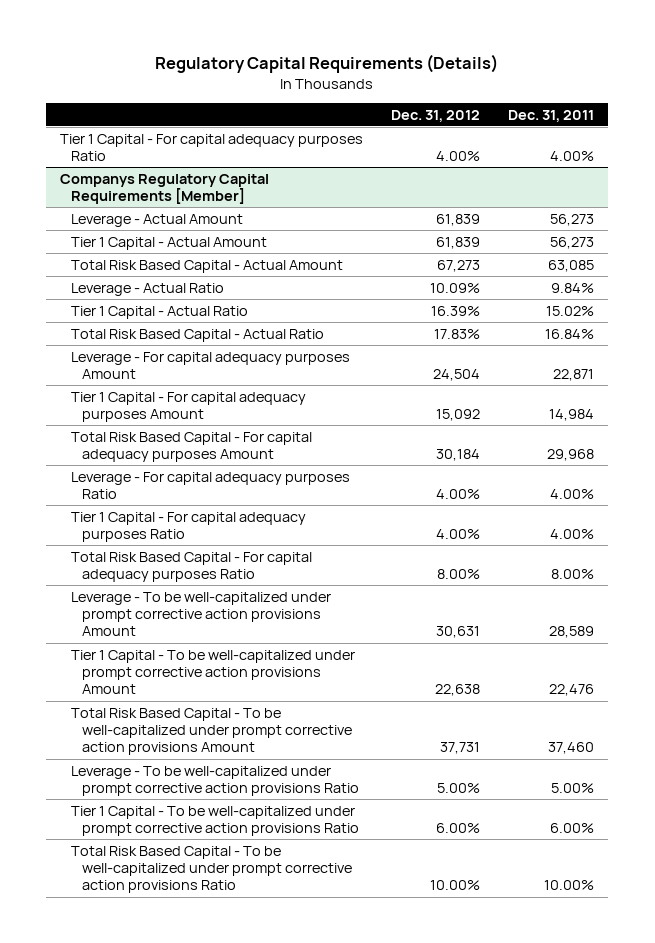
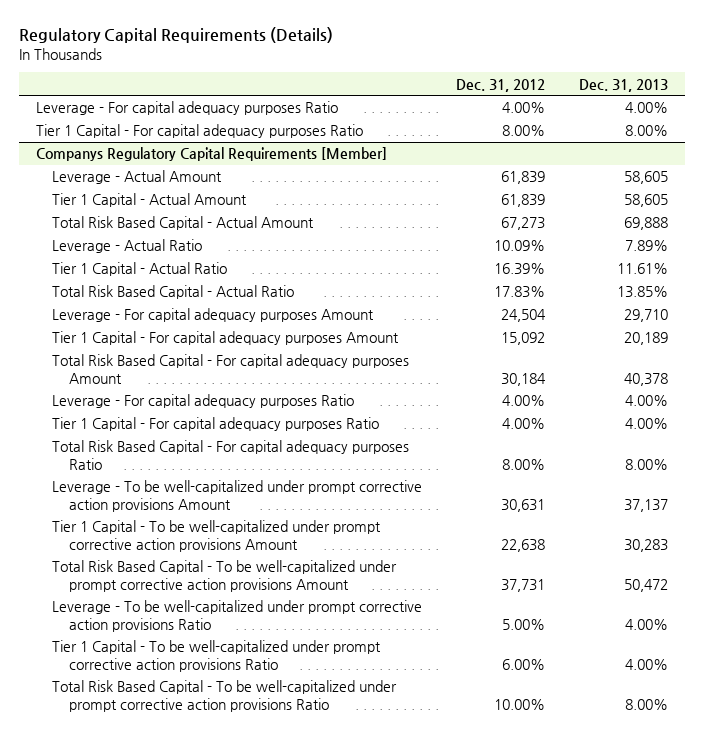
- | Dec. 31, 2012 | Dec. 31, 2011
+ | Dec. 31, 2012 | Dec. 31, 2013
- Tier 1 Capital - For capital adequacy purposes Ratio | 4.00% | 4.00%
+ Leverage - For capital adequacy purposes Ratio | 4.00% | 4.00%
+ Tier 1 Capital - For capital adequacy purposes Ratio | 8.00% | 8.00%

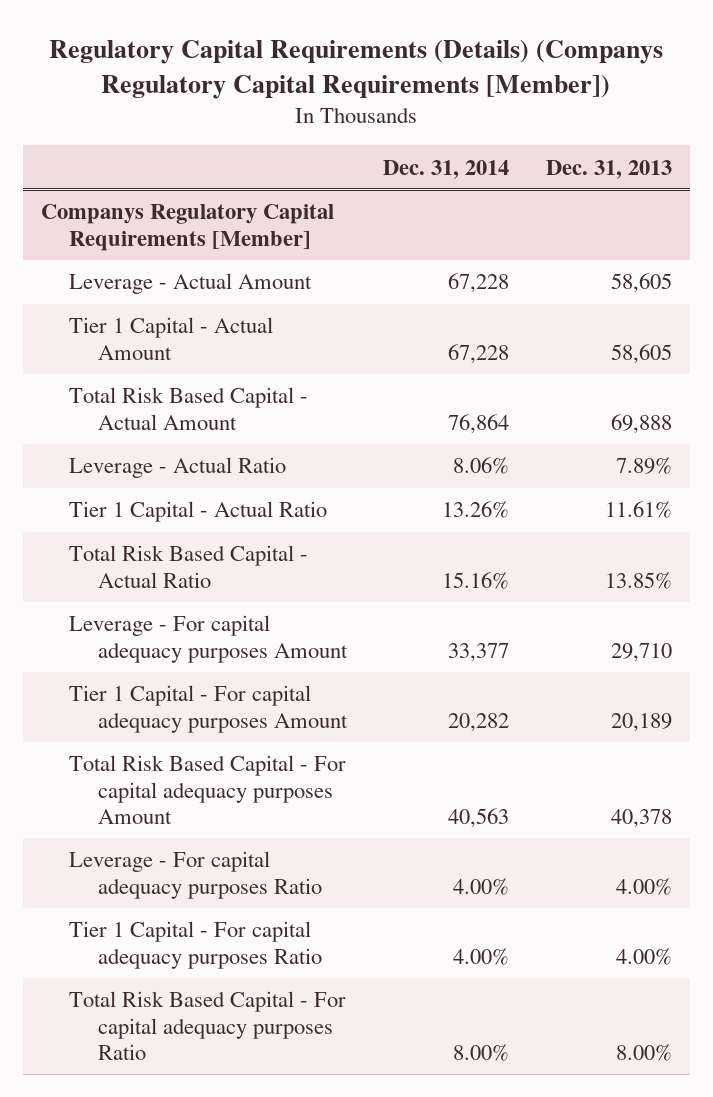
- Regulatory Capital Requirements (Details)
+ Regulatory Capital Requirements (Details) (Companys Regulatory Capital Requirements [Member])
- | Dec. 31, 2012 | Dec. 31, 2013
+ | Dec. 31, 2014 | Dec. 31, 2013
- Leverage - For capital adequacy purposes Ratio | 4.00% | 4.00%
- Tier 1 Capital - For capital adequacy purposes Ratio | 8.00% | 8.00%
@ Companys Regulatory Capital Requirements [Member]
- Leverage - To be well-capitalized under prompt corrective action provisions Amount | 30,631 | 37,137
- Tier 1 Capital - To be well-capitalized under prompt corrective action provisions Amount | 22,638 | 30,283
- Total Risk Based Capital - To be well-capitalized under prompt corrective action provisions Amount | 37,731 | 50,472
- Leverage - To be well-capitalized under prompt corrective action provisions Ratio | 5.00% | 4.00%
- Tier 1 Capital - To be well-capitalized under prompt corrective action provisions Ratio | 6.00% | 4.00%
- Total Risk Based Capital - To be well-capitalized under prompt corrective action provisions Ratio | 10.00% | 8.00%

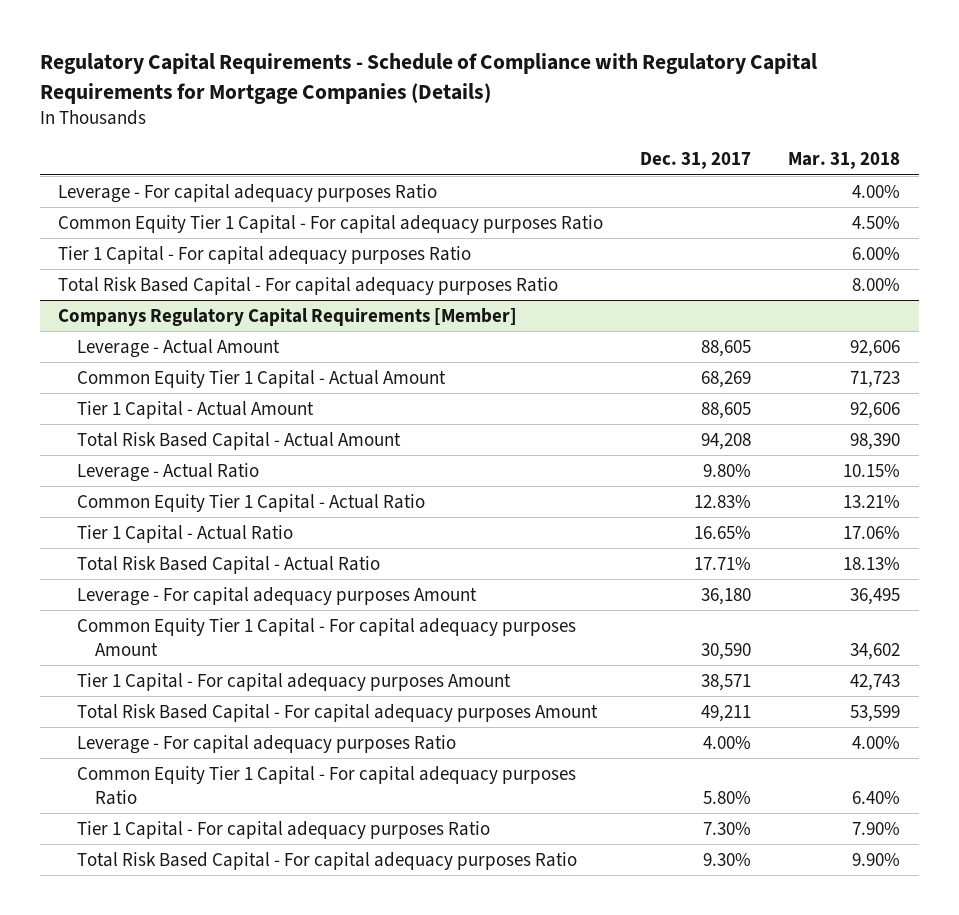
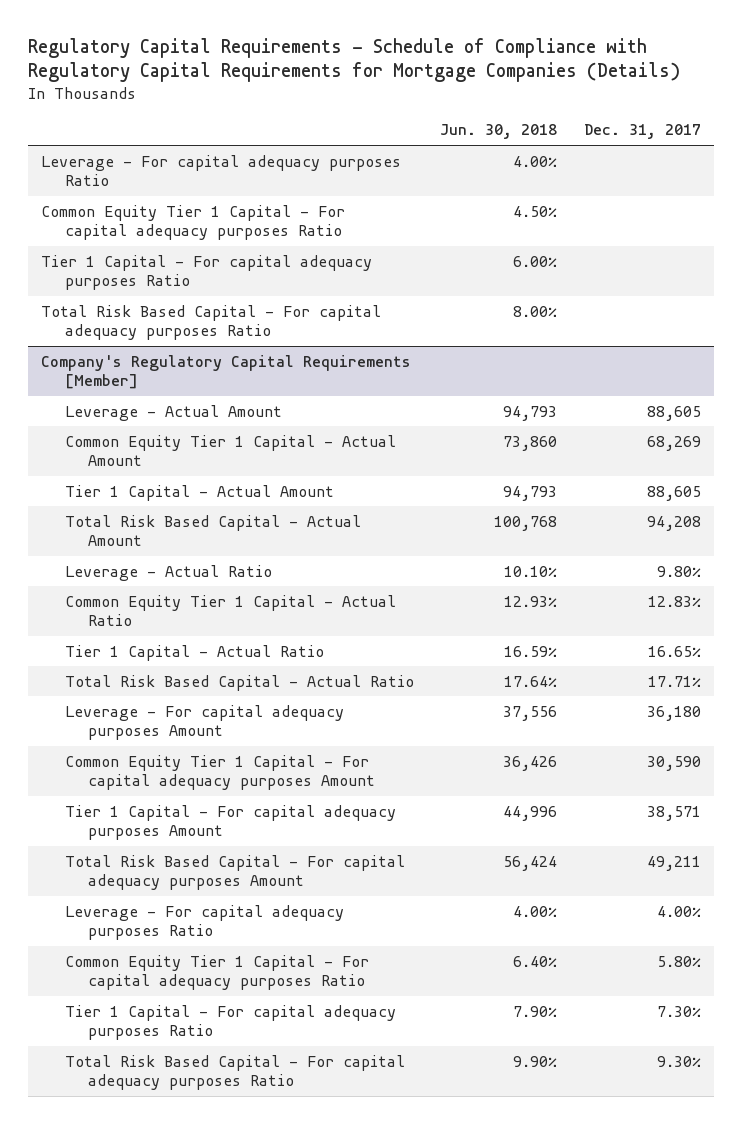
- | Dec. 31, 2017 | Mar. 31, 2018
+ | Jun. 30, 2018 | Dec. 31, 2017
- Companys Regulatory Capital Requirements [Member]
+ Company's Regulatory Capital Requirements [Member]

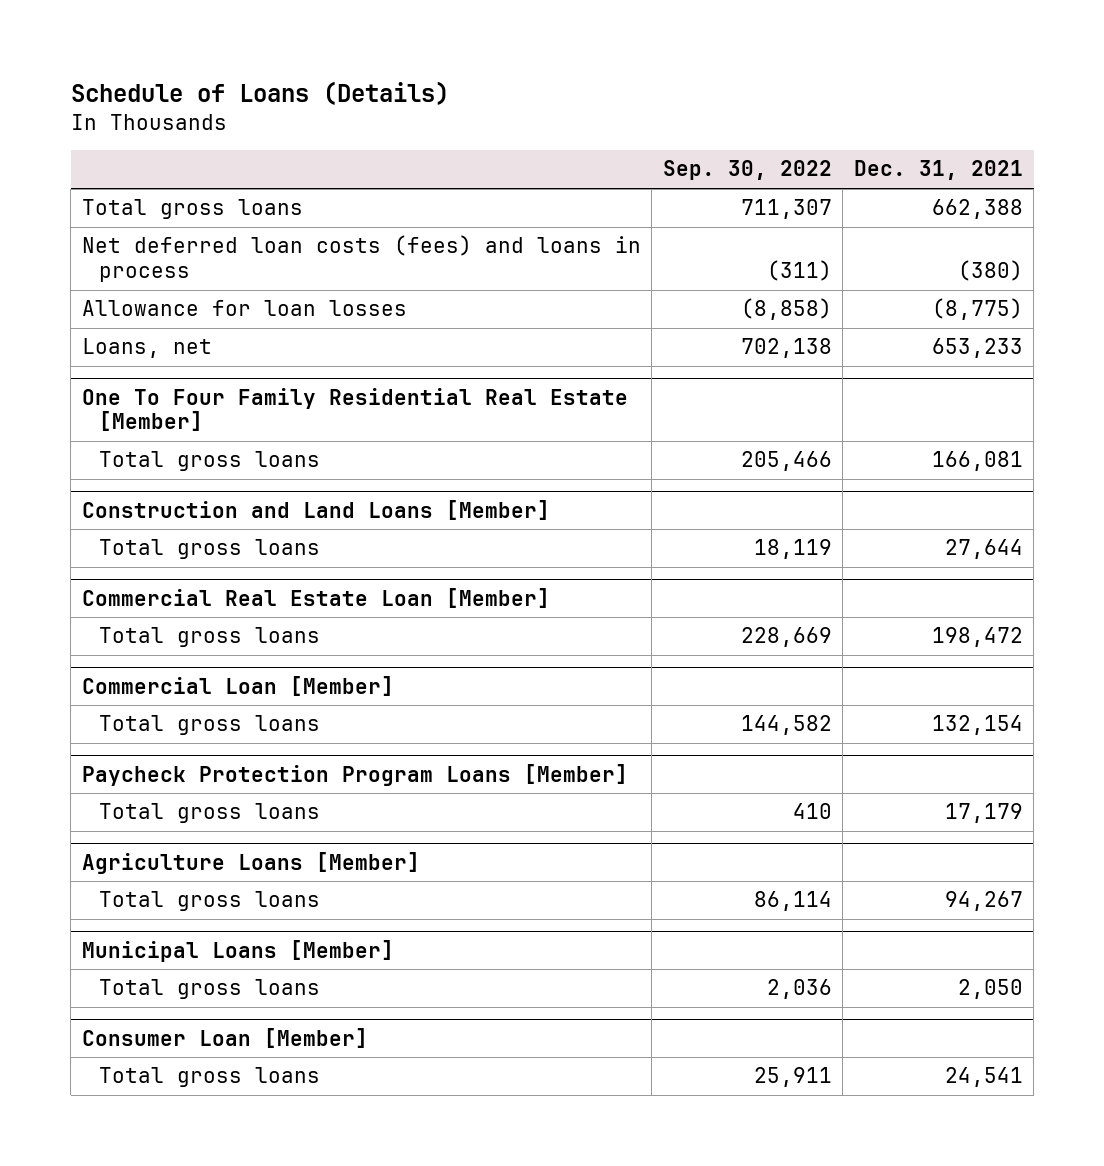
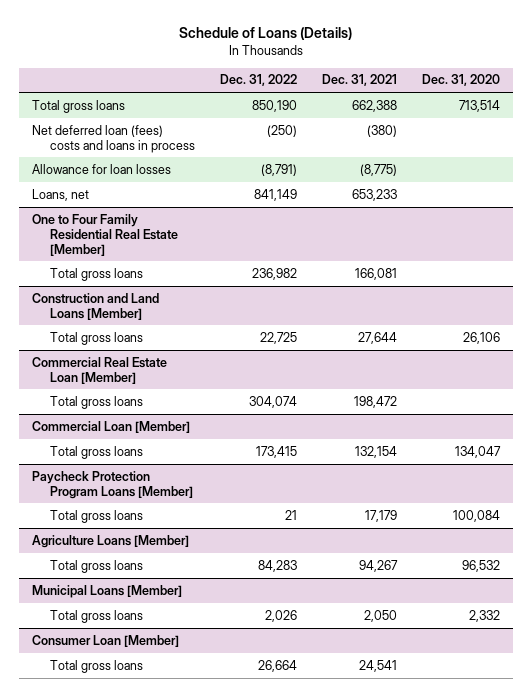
- | Sep. 30, 2022 | Dec. 31, 2021
+ | Dec. 31, 2022 | Dec. 31, 2021 | Dec. 31, 2020
- Net deferred loan costs (fees) and loans in process | (311) | (380)
+ Net deferred loan (fees) costs and loans in process | (250) | (380) |
- One To Four Family Residential Real Estate [Member]
+ One to Four Family Residential Real Estate [Member]

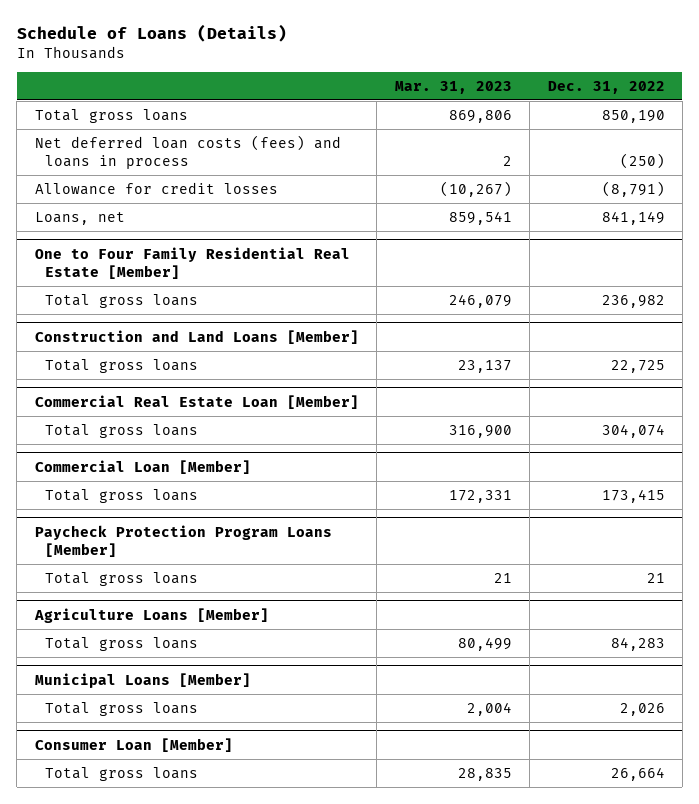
- | Dec. 31, 2022 | Dec. 31, 2021 | Dec. 31, 2020
+ | Mar. 31, 2023 | Dec. 31, 2022
- Net deferred loan (fees) costs and loans in process | (250) | (380) |
- Allowance for loan losses | (8,791) | (8,775) |
+ Net deferred loan costs (fees) and loans in process | 2 | (250)
+ Allowance for credit losses | (10,267) | (8,791)

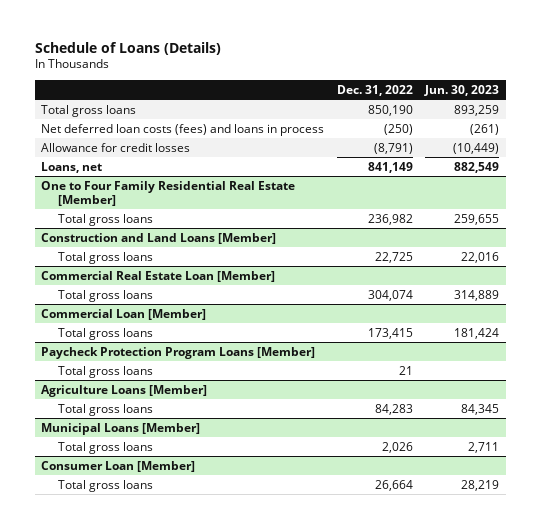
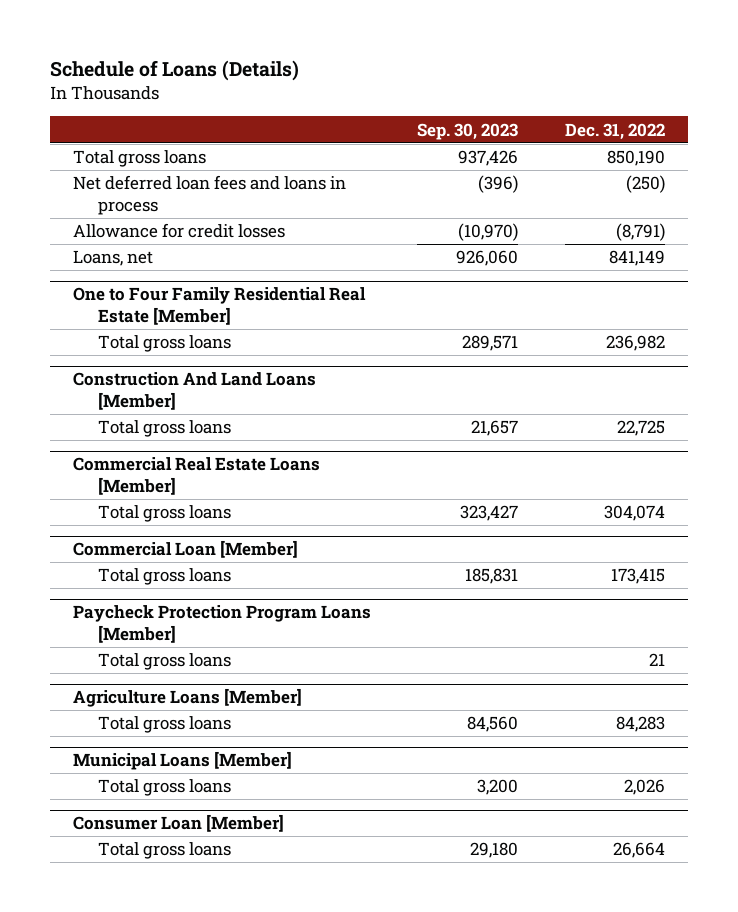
- | Dec. 31, 2022 | Jun. 30, 2023
+ | Sep. 30, 2023 | Dec. 31, 2022
- Net deferred loan costs (fees) and loans in process | (250) | (261)
+ Net deferred loan fees and loans in process | (396) | (250)
- Construction and Land Loans [Member]
+ Construction And Land Loans [Member]
- Commercial Real Estate Loan [Member]
+ Commercial Real Estate Loans [Member]

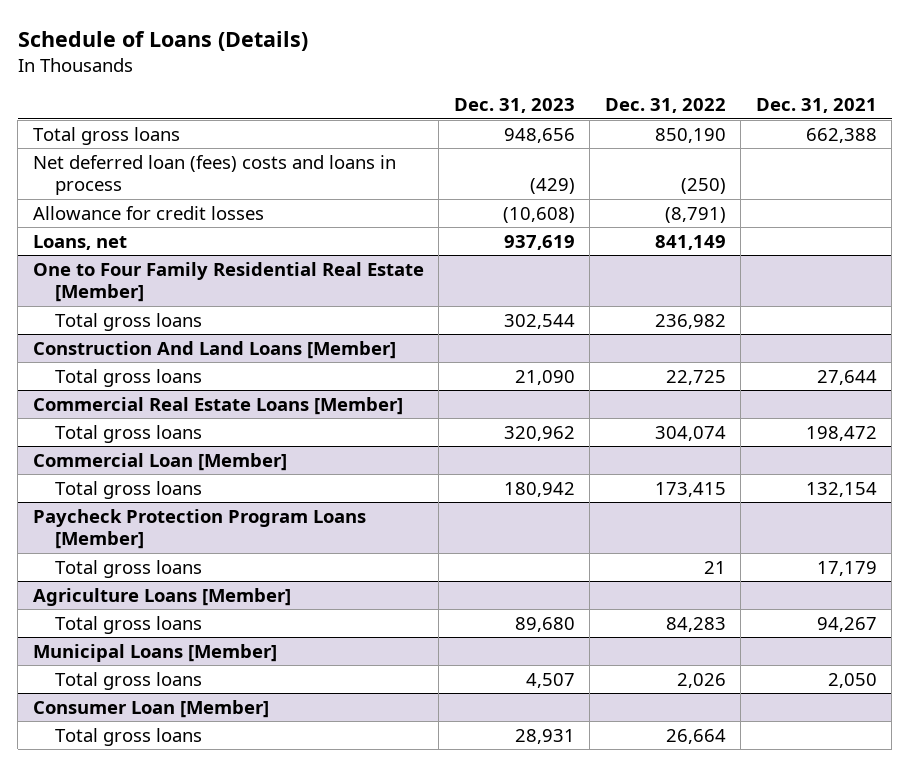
- | Sep. 30, 2023 | Dec. 31, 2022
+ | Dec. 31, 2023 | Dec. 31, 2022 | Dec. 31, 2021
- Net deferred loan fees and loans in process | (396) | (250)
+ Net deferred loan (fees) costs and loans in process | (429) | (250) |

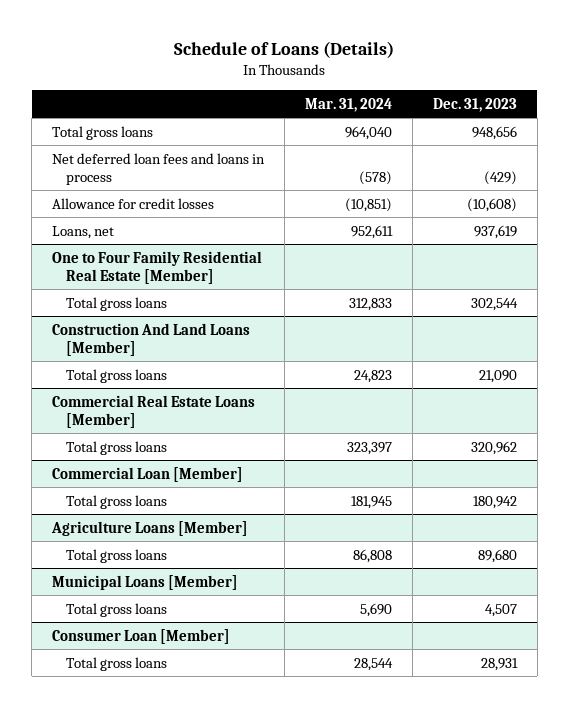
- | Dec. 31, 2023 | Dec. 31, 2022 | Dec. 31, 2021
+ | Mar. 31, 2024 | Dec. 31, 2023
- Net deferred loan (fees) costs and loans in process | (429) | (250) |
+ Net deferred loan fees and loans in process | (578) | (429)
- Paycheck Protection Program Loans [Member]
- Total gross loans | | 21 | 17,179

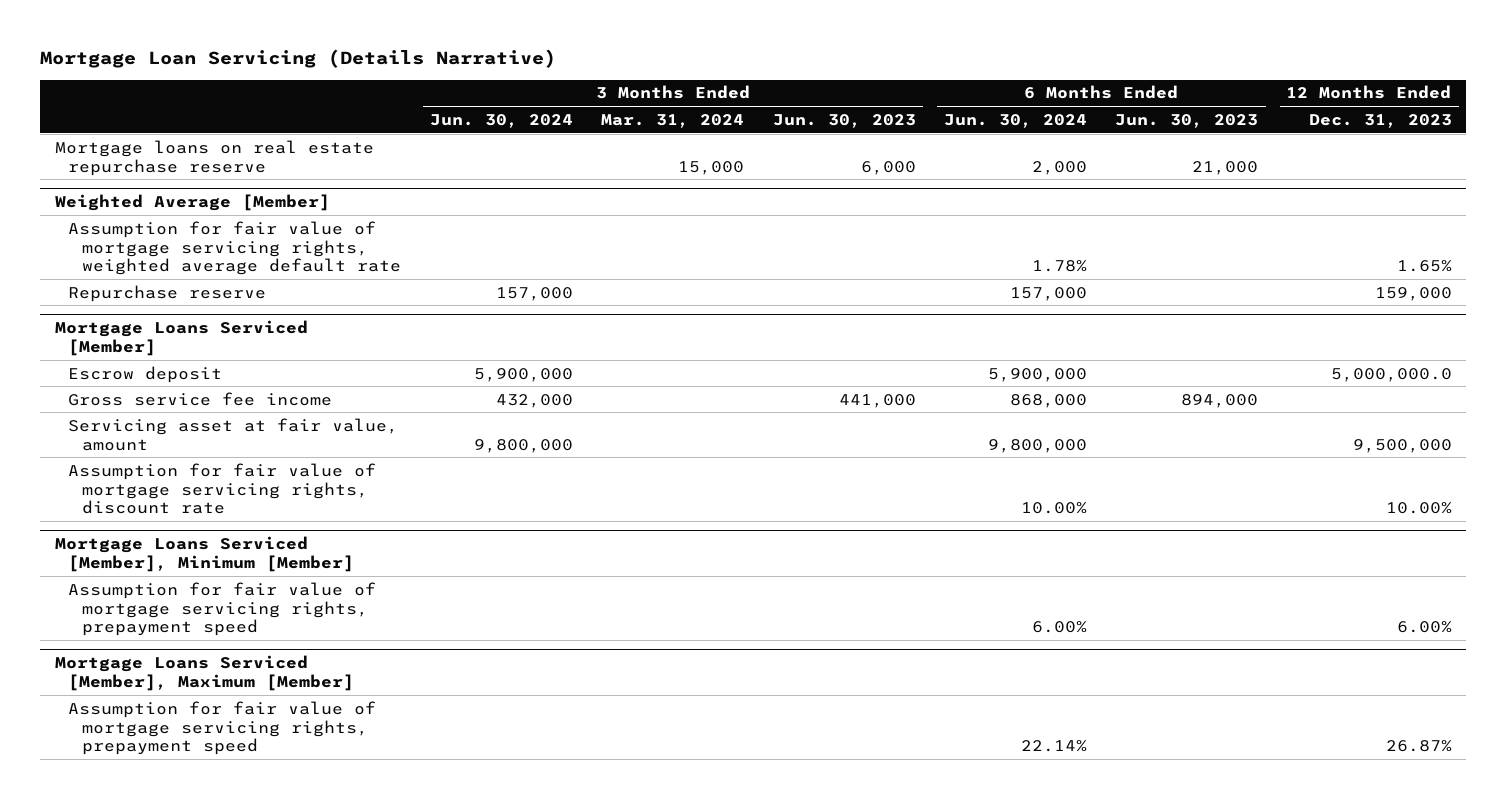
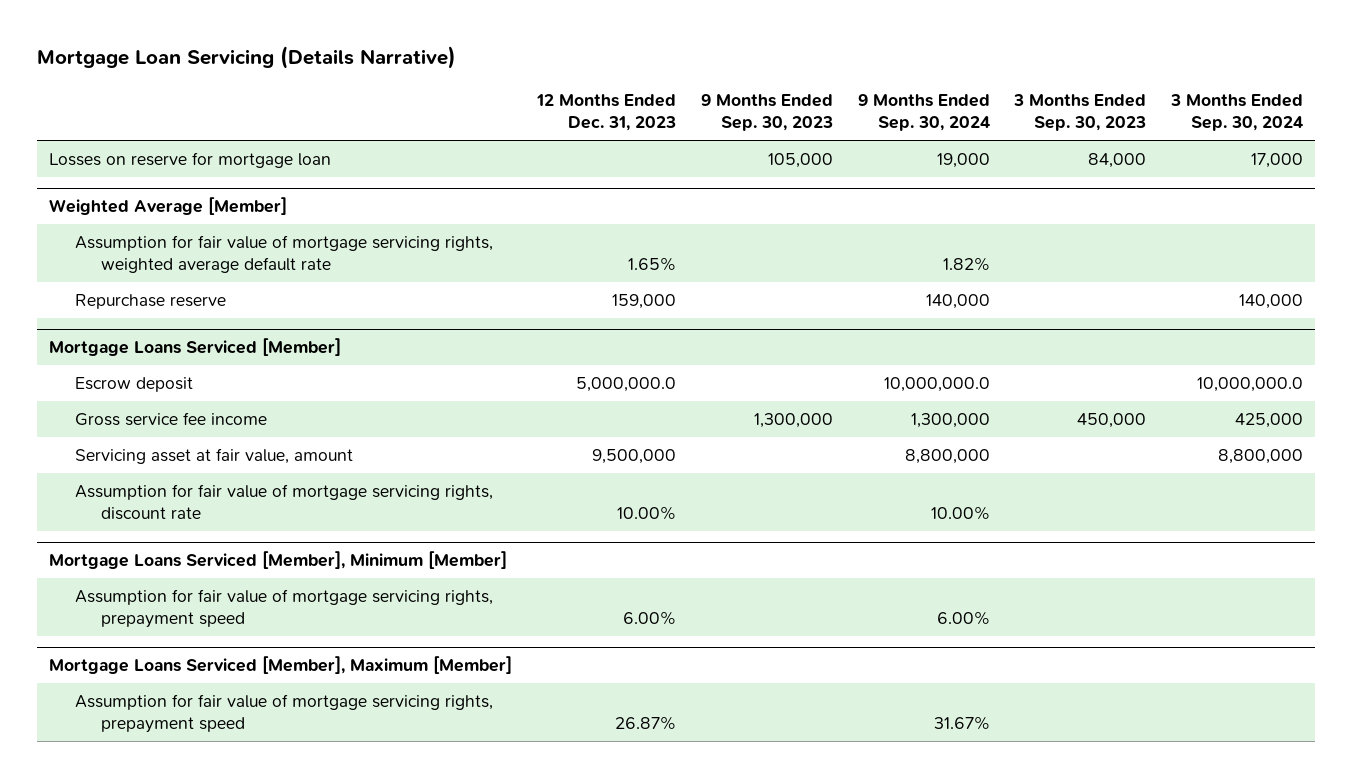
- | 3 Months Ended Jun. 30, 2024 | 3 Months Ended Mar. 31, 2024 | 3 Months Ended Jun. 30, 2023 | 6 Months Ended Jun. 30, 2024 | 6 Months Ended Jun. 30, 2023 | 12 Months Ended Dec. 31, 2023
+ | 12 Months Ended Dec. 31, 2023 | 9 Months Ended Sep. 30, 2023 | 9 Months Ended Sep. 30, 2024 | 3 Months Ended Sep. 30, 2023 | 3 Months Ended Sep. 30, 2024
- Mortgage loans on real estate repurchase reserve | | 15,000 | 6,000 | 2,000 | 21,000 |
+ Losses on reserve for mortgage loan | | 105,000 | 19,000 | 84,000 | 17,000

